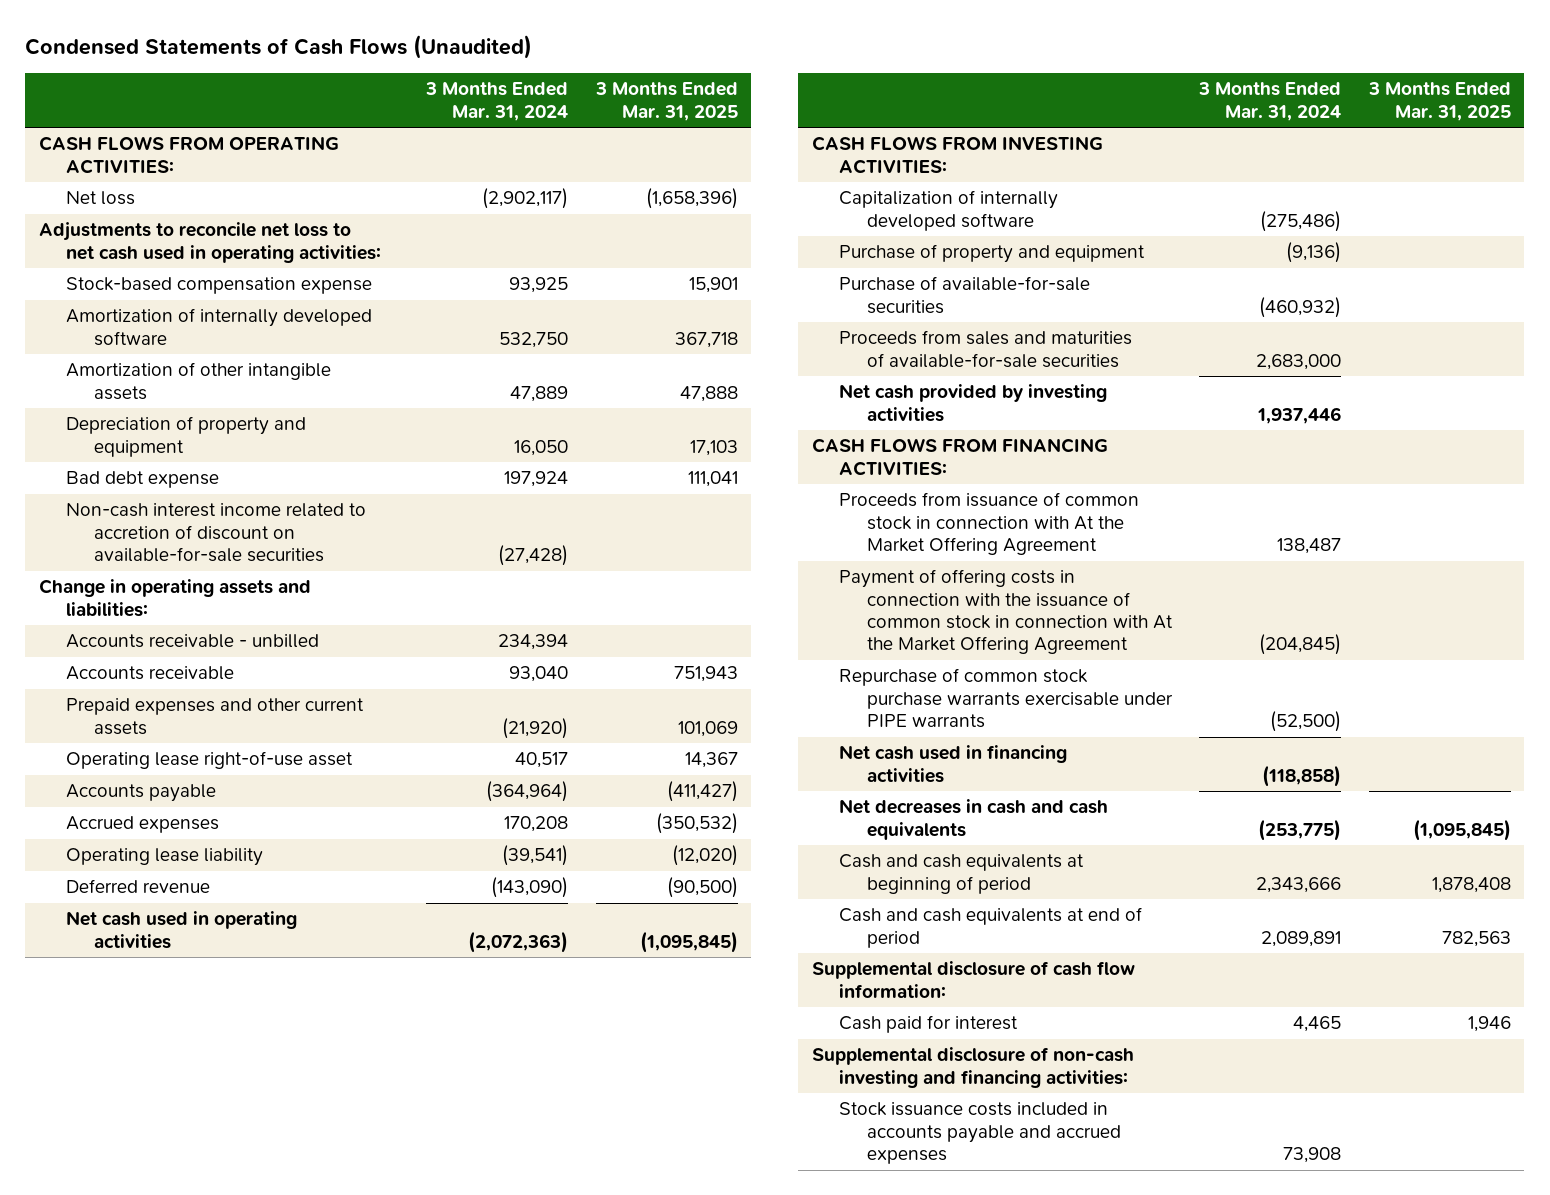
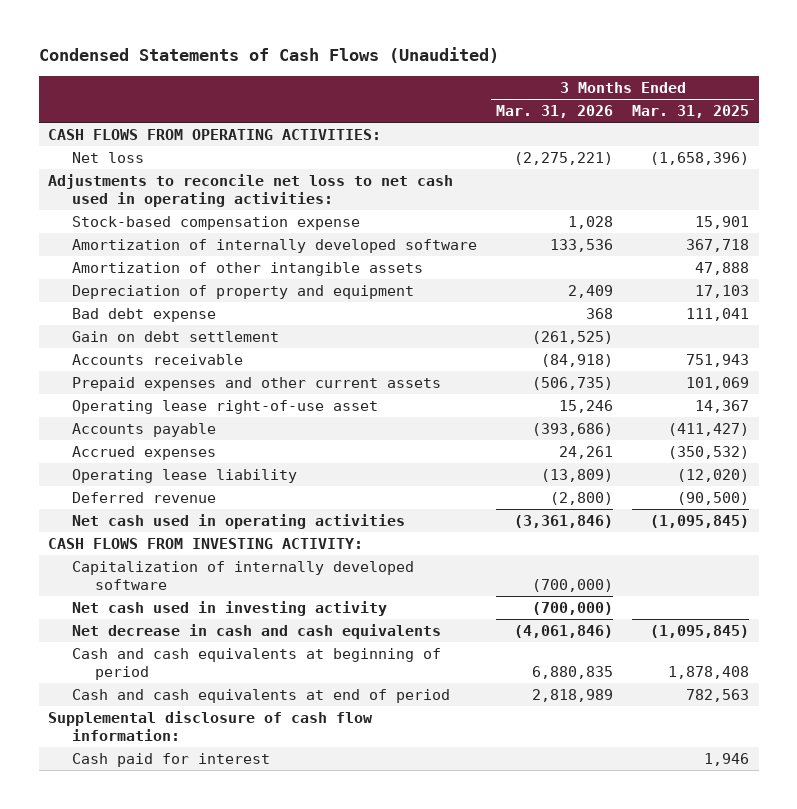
- | 3 Months Ended Mar. 31, 2024 | 3 Months Ended Mar. 31, 2025
+ | 3 Months Ended Mar. 31, 2026 | 3 Months Ended Mar. 31, 2025
- Non-cash interest income related to accretion of discount on available-for-sale securities | (27,428) |
- Change in operating assets and liabilities:
- Accounts receivable - unbilled | 234,394 |
+ Gain on debt settlement | (261,525) |
- CASH FLOWS FROM INVESTING ACTIVITIES:
+ CASH FLOWS FROM INVESTING ACTIVITY:
- Purchase of property and equipment | (9,136) |
- Purchase of available-for-sale securities | (460,932) |
- Proceeds from sales and maturities of available-for-sale securities | 2,683,000 |
- Net cash provided by investing activities | 1,937,446 |
- CASH FLOWS FROM FINANCING ACTIVITIES:
- Proceeds from issuance of common stock in connection with At the Market Offering Agreement | 138,487 |
- Payment of offering costs in connection with the issuance of common stock in connection with At the Market Offering Agreement | (204,845) |
- Repurchase of common stock purchase warrants exercisable under PIPE warrants | (52,500) |
- Net cash used in financing activities | (118,858) |
- Net decreases in cash and cash equivalents | (253,775) | (1,095,845)
+ Net cash used in investing activity | (700,000) |
+ Net decrease in cash and cash equivalents | (4,061,846) | (1,095,845)
- Supplemental disclosure of non-cash investing and financing activities:
- Stock issuance costs included in accounts payable and accrued expenses | 73,908 |

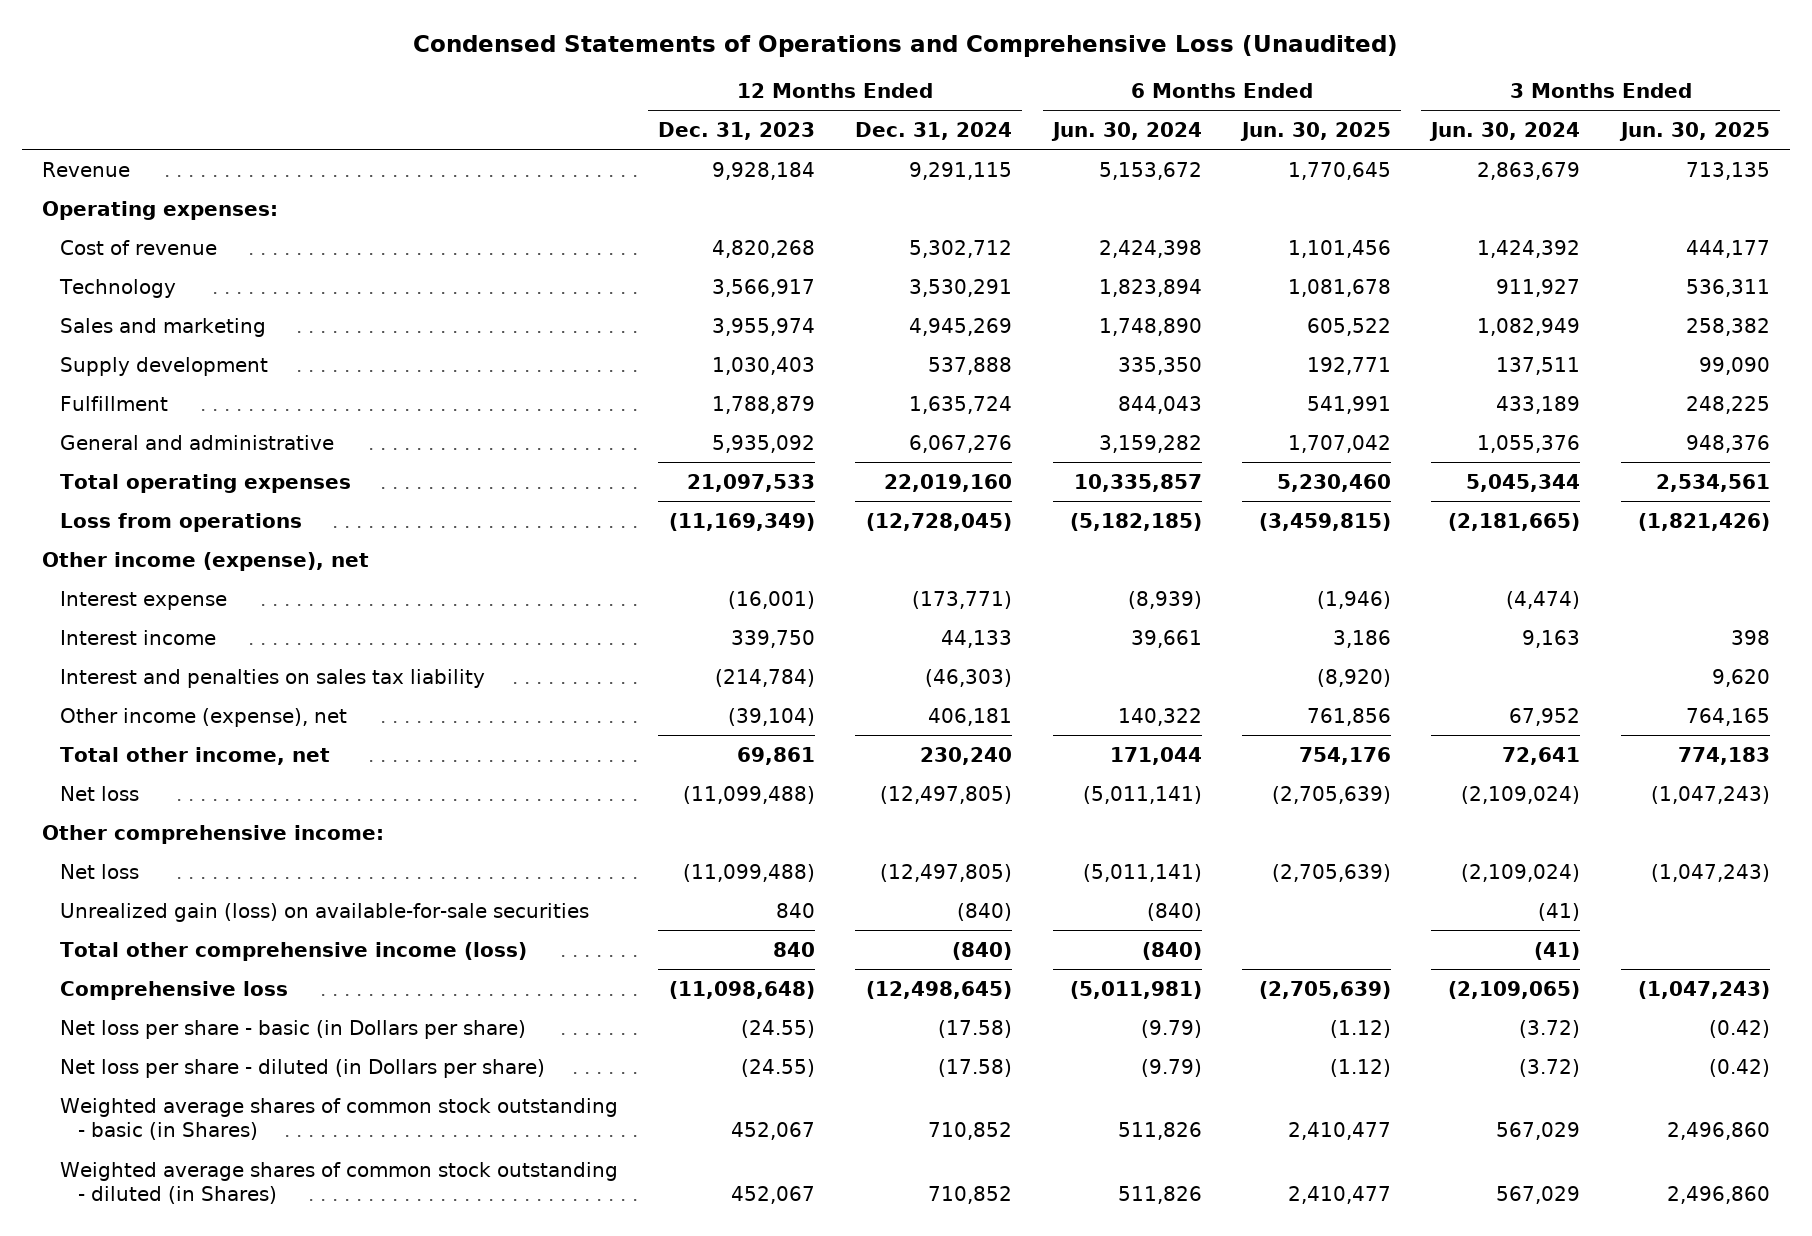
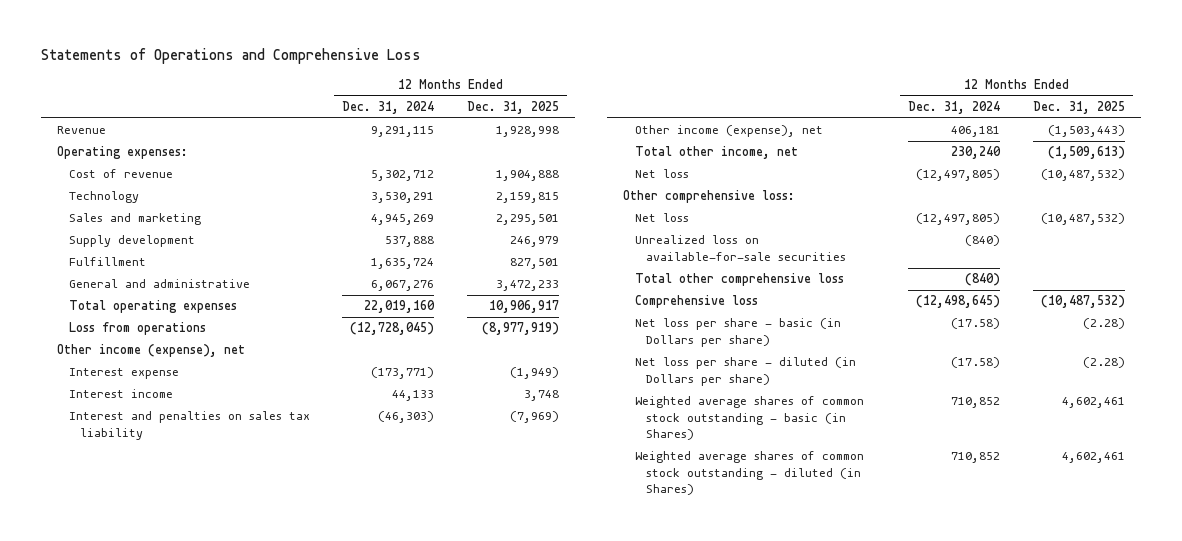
- Condensed Statements of Operations and Comprehensive Loss (Unaudited)
+ Statements of Operations and Comprehensive Loss
- | 12 Months Ended Dec. 31, 2023 | 12 Months Ended Dec. 31, 2024 | 6 Months Ended Jun. 30, 2024 | 6 Months Ended Jun. 30, 2025 | 3 Months Ended Jun. 30, 2024 | 3 Months Ended Jun. 30, 2025
+ | 12 Months Ended Dec. 31, 2024 | 12 Months Ended Dec. 31, 2025
- Other comprehensive income:
+ Other comprehensive loss:
- Unrealized gain (loss) on available-for-sale securities | 840 | (840) | (840) | | (41) |
- Total other comprehensive income (loss) | 840 | (840) | (840) | | (41) |
+ Unrealized loss on available-for-sale securities | (840) |
+ Total other comprehensive loss | (840) |

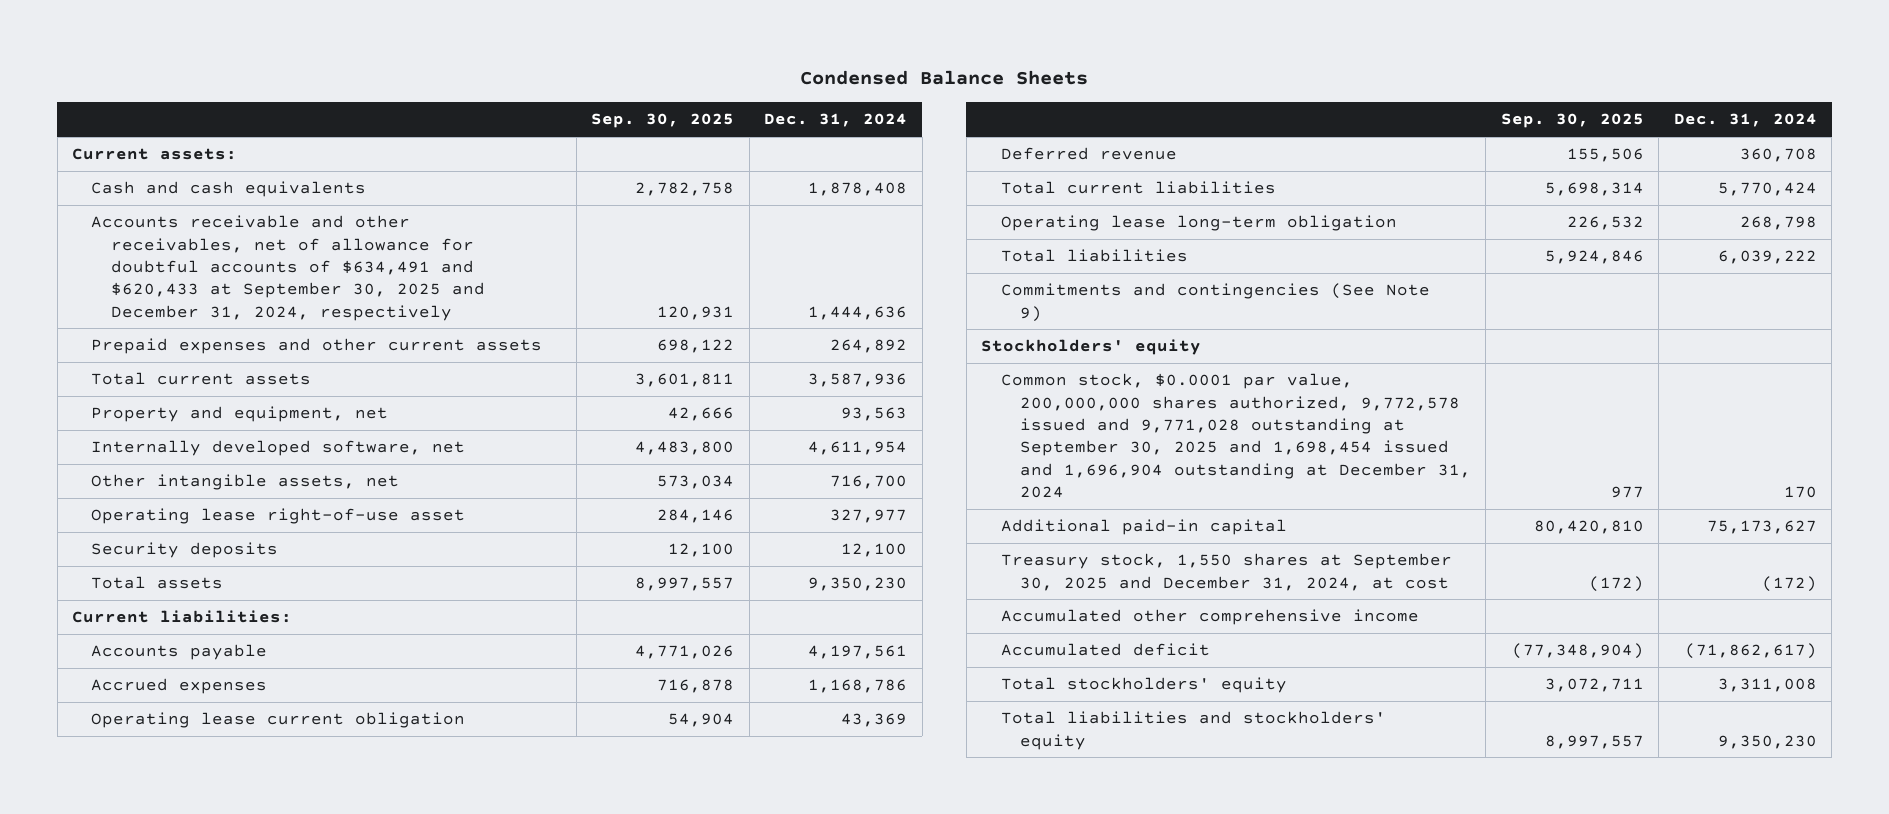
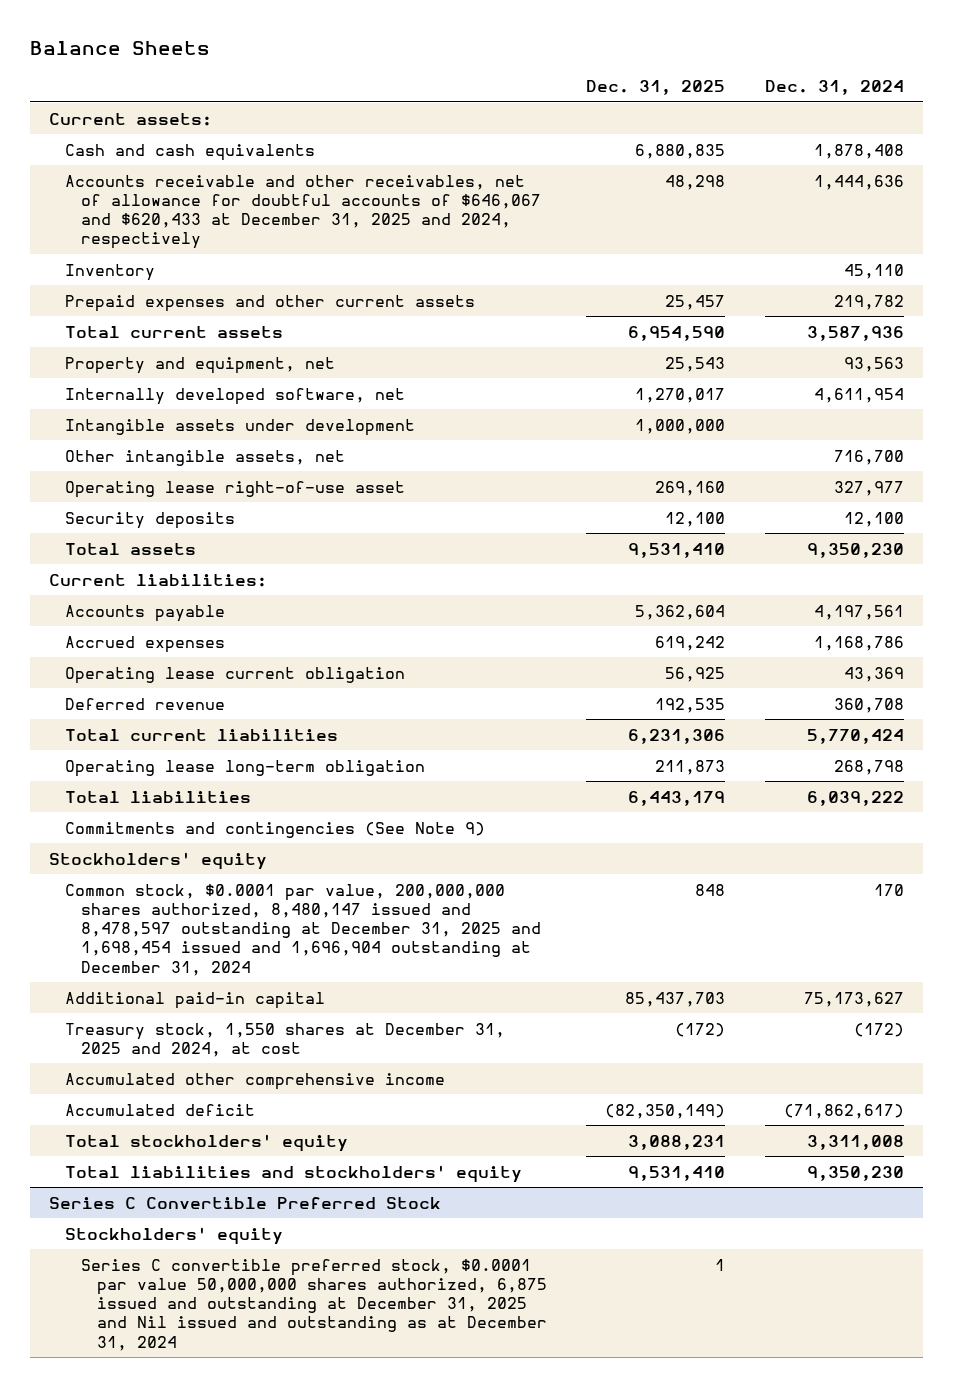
- Condensed Balance Sheets
+ Balance Sheets
- | Sep. 30, 2025 | Dec. 31, 2024
+ | Dec. 31, 2025 | Dec. 31, 2024
- Accounts receivable and other receivables, net of allowance for doubtful accounts of $634,491 and $620,433 at September 30, 2025 and December 31, 2024, respectively | 120,931 | 1,444,636
- Prepaid expenses and other current assets | 698,122 | 264,892
+ Accounts receivable and other receivables, net of allowance for doubtful accounts of $646,067 and $620,433 at December 31, 2025 and 2024, respectively | 48,298 | 1,444,636
+ Inventory | | 45,110
+ Prepaid expenses and other current assets | 25,457 | 219,782
+ Intangible assets under development | 1,000,000 |
- Common stock, $0.0001 par value, 200,000,000 shares authorized, 9,772,578 issued and 9,771,028 outstanding at September 30, 2025 and 1,698,454 issued and 1,696,904 outstanding at December 31, 2024 | 977 | 170
+ Common stock, $0.0001 par value, 200,000,000 shares authorized, 8,480,147 issued and 8,478,597 outstanding at December 31, 2025 and 1,698,454 issued and 1,696,904 outstanding at December 31, 2024 | 848 | 170
- Treasury stock, 1,550 shares at September 30, 2025 and December 31, 2024, at cost | (172) | (172)
+ Treasury stock, 1,550 shares at December 31, 2025 and 2024, at cost | (172) | (172)
+ Series C Convertible Preferred Stock
+ Stockholders' equity
+ Series C convertible preferred stock, $0.0001 par value 50,000,000 shares authorized, 6,875 issued and outstanding at December 31, 2025 and Nil issued and outstanding as at December 31, 2024 | 1 |

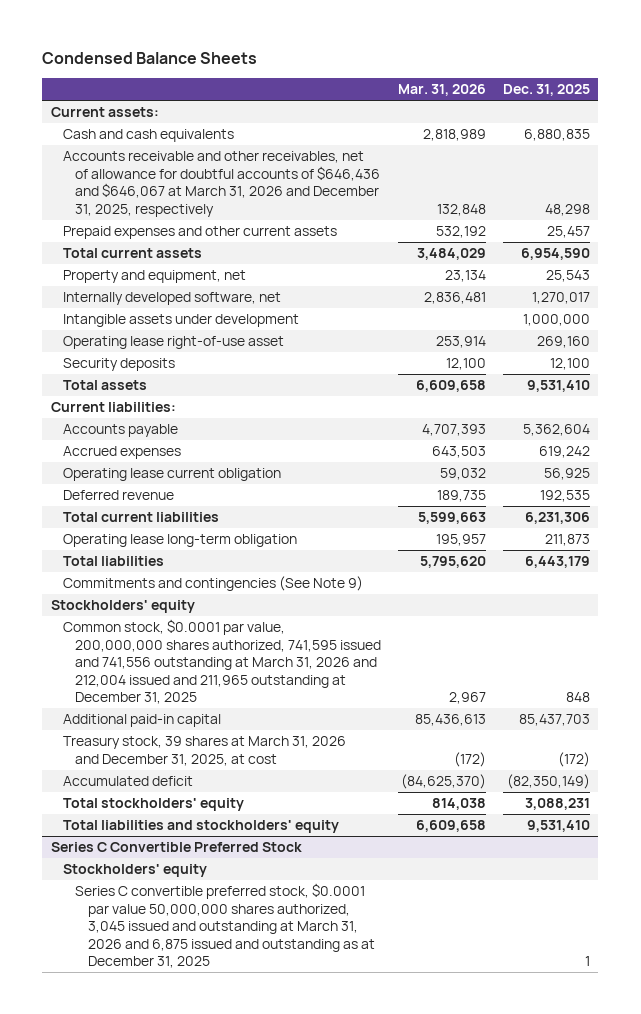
- Balance Sheets
+ Condensed Balance Sheets
- | Dec. 31, 2025 | Dec. 31, 2024
+ | Mar. 31, 2026 | Dec. 31, 2025
- Accounts receivable and other receivables, net of allowance for doubtful accounts of $646,067 and $620,433 at December 31, 2025 and 2024, respectively | 48,298 | 1,444,636
- Inventory | | 45,110
+ Accounts receivable and other receivables, net of allowance for doubtful accounts of $646,436 and $646,067 at March 31, 2026 and December 31, 2025, respectively | 132,848 | 48,298
- Other intangible assets, net | | 716,700
- Common stock, $0.0001 par value, 200,000,000 shares authorized, 8,480,147 issued and 8,478,597 outstanding at December 31, 2025 and 1,698,454 issued and 1,696,904 outstanding at December 31, 2024 | 848 | 170
+ Common stock, $0.0001 par value, 200,000,000 shares authorized, 741,595 issued and 741,556 outstanding at March 31, 2026 and 212,004 issued and 211,965 outstanding at December 31, 2025 | 2,967 | 848
- Treasury stock, 1,550 shares at December 31, 2025 and 2024, at cost | (172) | (172)
- Accumulated other comprehensive income
+ Treasury stock, 39 shares at March 31, 2026 and December 31, 2025, at cost | (172) | (172)
@ Series C Convertible Preferred Stock
- Series C convertible preferred stock, $0.0001 par value 50,000,000 shares authorized, 6,875 issued and outstanding at December 31, 2025 and Nil issued and outstanding as at December 31, 2024 | 1 |
+ Series C convertible preferred stock, $0.0001 par value 50,000,000 shares authorized, 3,045 issued and outstanding at March 31, 2026 and 6,875 issued and outstanding as at December 31, 2025 | | 1

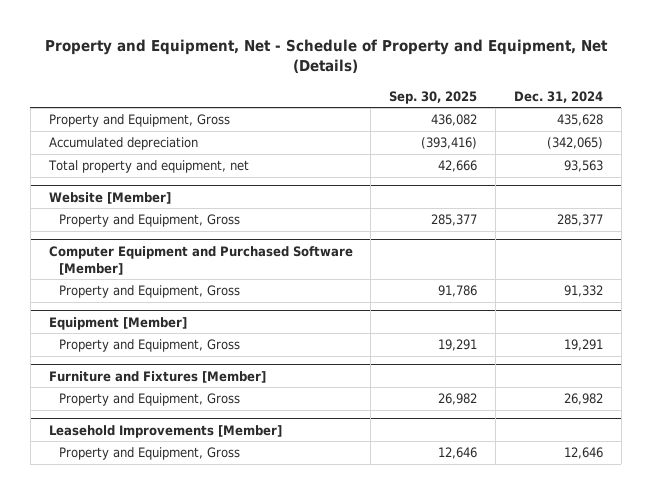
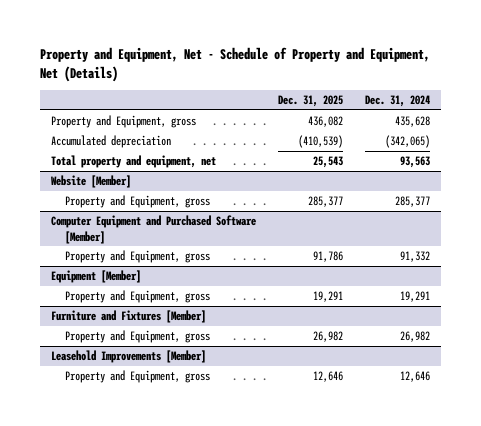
- | Sep. 30, 2025 | Dec. 31, 2024
+ | Dec. 31, 2025 | Dec. 31, 2024
- Property and Equipment, Gross | 436,082 | 435,628
+ Property and Equipment, gross | 436,082 | 435,628
@ Website [Member]
- Property and Equipment, Gross | 285,377 | 285,377
+ Property and Equipment, gross | 285,377 | 285,377
@ Computer Equipment and Purchased Software [Member]
- Property and Equipment, Gross | 91,786 | 91,332
+ Property and Equipment, gross | 91,786 | 91,332
@ Equipment [Member]
- Property and Equipment, Gross | 19,291 | 19,291
+ Property and Equipment, gross | 19,291 | 19,291
@ Furniture and Fixtures [Member]
- Property and Equipment, Gross | 26,982 | 26,982
+ Property and Equipment, gross | 26,982 | 26,982
@ Leasehold Improvements [Member]
- Property and Equipment, Gross | 12,646 | 12,646
+ Property and Equipment, gross | 12,646 | 12,646

